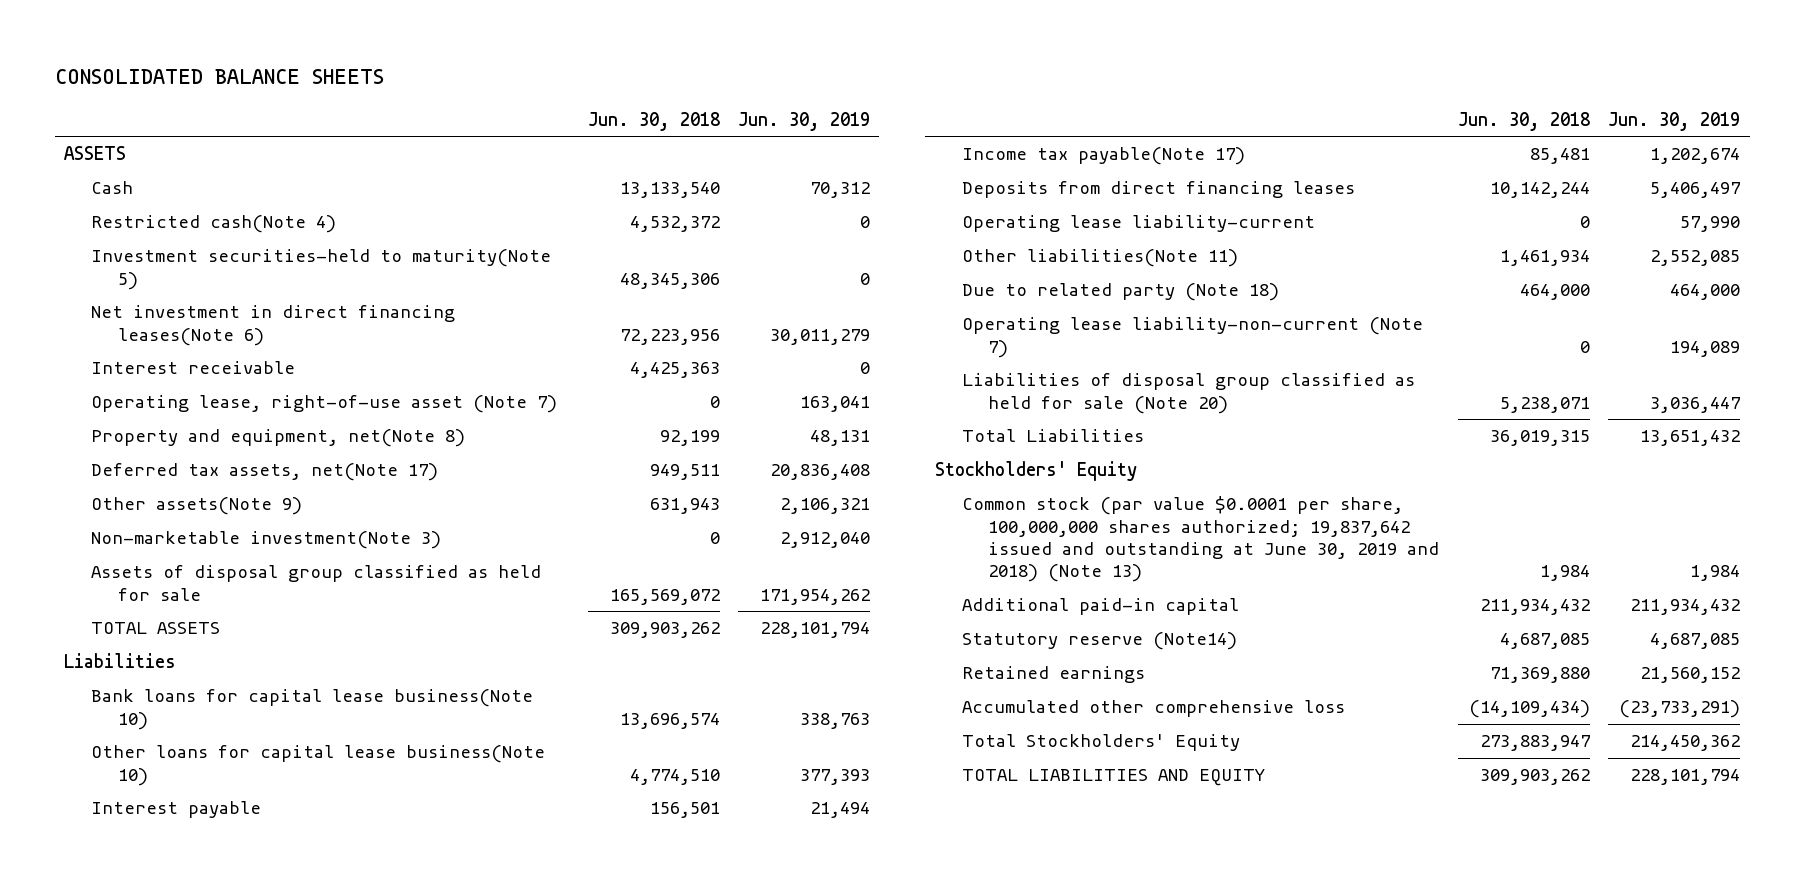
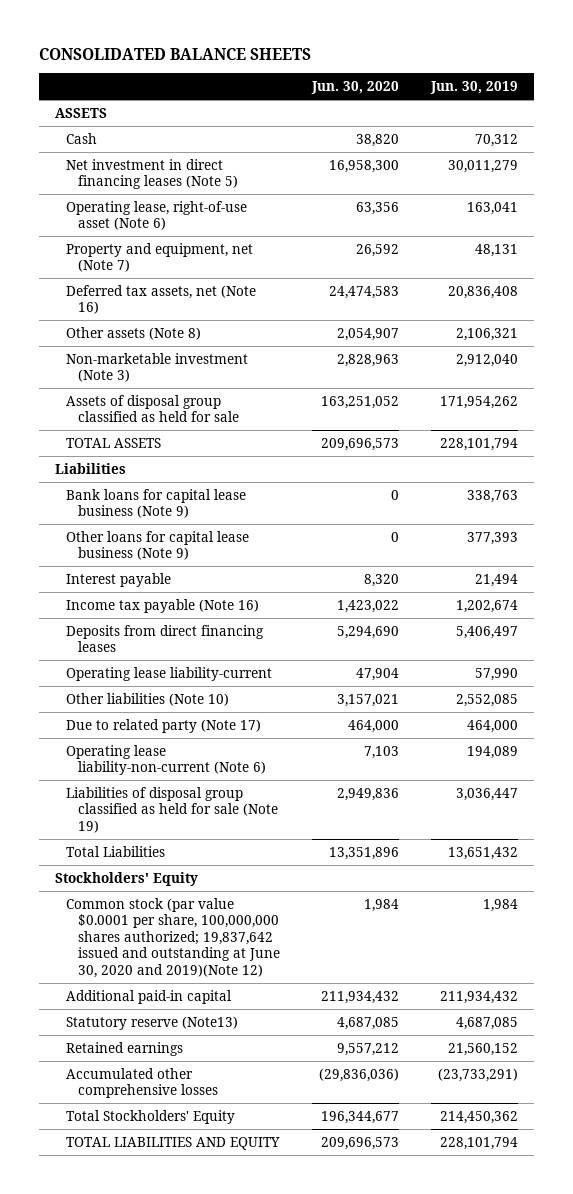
- | Jun. 30, 2018 | Jun. 30, 2019
+ | Jun. 30, 2020 | Jun. 30, 2019
- Restricted cash(Note 4) | 4,532,372 | 0
- Investment securities-held to maturity(Note 5) | 48,345,306 | 0
- Net investment in direct financing leases(Note 6) | 72,223,956 | 30,011,279
- Interest receivable | 4,425,363 | 0
- Operating lease, right-of-use asset (Note 7) | 0 | 163,041
- Property and equipment, net(Note 8) | 92,199 | 48,131
- Deferred tax assets, net(Note 17) | 949,511 | 20,836,408
- Other assets(Note 9) | 631,943 | 2,106,321
- Non-marketable investment(Note 3) | 0 | 2,912,040
+ Net investment in direct financing leases (Note 5) | 16,958,300 | 30,011,279
+ Operating lease, right-of-use asset (Note 6) | 63,356 | 163,041
+ Property and equipment, net (Note 7) | 26,592 | 48,131
+ Deferred tax assets, net (Note 16) | 24,474,583 | 20,836,408
+ Other assets (Note 8) | 2,054,907 | 2,106,321
+ Non-marketable investment (Note 3) | 2,828,963 | 2,912,040
- Bank loans for capital lease business(Note 10) | 13,696,574 | 338,763
- Other loans for capital lease business(Note 10) | 4,774,510 | 377,393
+ Bank loans for capital lease business (Note 9) | 0 | 338,763
+ Other loans for capital lease business (Note 9) | 0 | 377,393
- Income tax payable(Note 17) | 85,481 | 1,202,674
+ Income tax payable (Note 16) | 1,423,022 | 1,202,674
- Other liabilities(Note 11) | 1,461,934 | 2,552,085
- Due to related party (Note 18) | 464,000 | 464,000
- Operating lease liability-non-current (Note 7) | 0 | 194,089
- Liabilities of disposal group classified as held for sale (Note 20) | 5,238,071 | 3,036,447
+ Other liabilities (Note 10) | 3,157,021 | 2,552,085
+ Due to related party (Note 17) | 464,000 | 464,000
+ Operating lease liability-non-current (Note 6) | 7,103 | 194,089
+ Liabilities of disposal group classified as held for sale (Note 19) | 2,949,836 | 3,036,447
- Common stock (par value $0.0001 per share, 100,000,000 shares authorized; 19,837,642 issued and outstanding at June 30, 2019 and 2018) (Note 13) | 1,984 | 1,984
+ Common stock (par value $0.0001 per share, 100,000,000 shares authorized; 19,837,642 issued and outstanding at June 30, 2020 and 2019)(Note 12) | 1,984 | 1,984
- Statutory reserve (Note14) | 4,687,085 | 4,687,085
+ Statutory reserve (Note13) | 4,687,085 | 4,687,085
- Accumulated other comprehensive loss | (14,109,434) | (23,733,291)
+ Accumulated other comprehensive losses | (29,836,036) | (23,733,291)

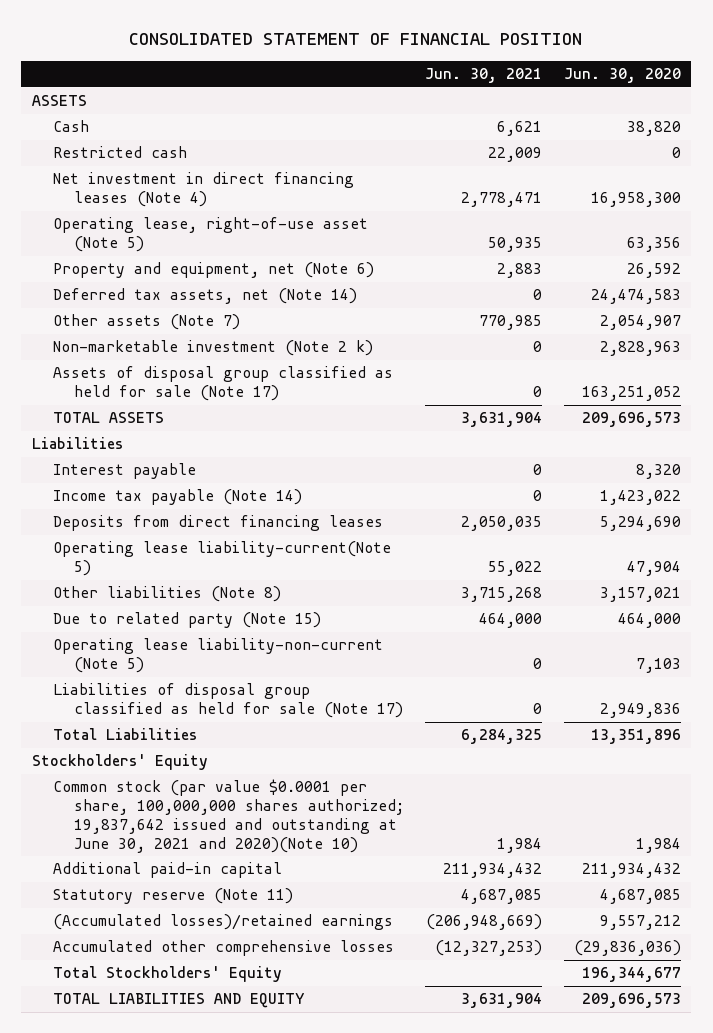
- CONSOLIDATED BALANCE SHEETS
+ CONSOLIDATED STATEMENT OF FINANCIAL POSITION
- | Jun. 30, 2020 | Jun. 30, 2019
+ | Jun. 30, 2021 | Jun. 30, 2020
- Net investment in direct financing leases (Note 5) | 16,958,300 | 30,011,279
- Operating lease, right-of-use asset (Note 6) | 63,356 | 163,041
- Property and equipment, net (Note 7) | 26,592 | 48,131
- Deferred tax assets, net (Note 16) | 24,474,583 | 20,836,408
- Other assets (Note 8) | 2,054,907 | 2,106,321
- Non-marketable investment (Note 3) | 2,828,963 | 2,912,040
- Assets of disposal group classified as held for sale | 163,251,052 | 171,954,262
+ Restricted cash | 22,009 | 0
+ Net investment in direct financing leases (Note 4) | 2,778,471 | 16,958,300
+ Operating lease, right-of-use asset (Note 5) | 50,935 | 63,356
+ Property and equipment, net (Note 6) | 2,883 | 26,592
+ Deferred tax assets, net (Note 14) | 0 | 24,474,583
+ Other assets (Note 7) | 770,985 | 2,054,907
+ Non-marketable investment (Note 2 k) | 0 | 2,828,963
+ Assets of disposal group classified as held for sale (Note 17) | 0 | 163,251,052
- Bank loans for capital lease business (Note 9) | 0 | 338,763
- Other loans for capital lease business (Note 9) | 0 | 377,393
- Income tax payable (Note 16) | 1,423,022 | 1,202,674
+ Income tax payable (Note 14) | 0 | 1,423,022
- Operating lease liability-current | 47,904 | 57,990
- Other liabilities (Note 10) | 3,157,021 | 2,552,085
- Due to related party (Note 17) | 464,000 | 464,000
- Operating lease liability-non-current (Note 6) | 7,103 | 194,089
- Liabilities of disposal group classified as held for sale (Note 19) | 2,949,836 | 3,036,447
+ Operating lease liability-current(Note 5) | 55,022 | 47,904
+ Other liabilities (Note 8) | 3,715,268 | 3,157,021
+ Due to related party (Note 15) | 464,000 | 464,000
+ Operating lease liability-non-current (Note 5) | 0 | 7,103
+ Liabilities of disposal group classified as held for sale (Note 17) | 0 | 2,949,836
- Common stock (par value $0.0001 per share, 100,000,000 shares authorized; 19,837,642 issued and outstanding at June 30, 2020 and 2019)(Note 12) | 1,984 | 1,984
+ Common stock (par value $0.0001 per share, 100,000,000 shares authorized; 19,837,642 issued and outstanding at June 30, 2021 and 2020)(Note 10) | 1,984 | 1,984
- Statutory reserve (Note13) | 4,687,085 | 4,687,085
- Retained earnings | 9,557,212 | 21,560,152
+ Statutory reserve (Note 11) | 4,687,085 | 4,687,085
+ (Accumulated losses)/retained earnings | (206,948,669) | 9,557,212

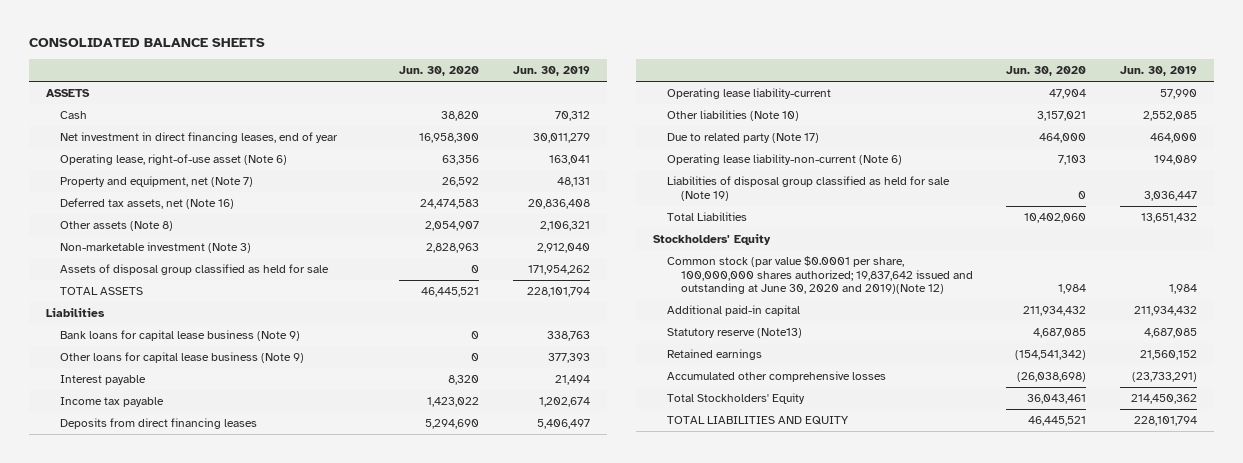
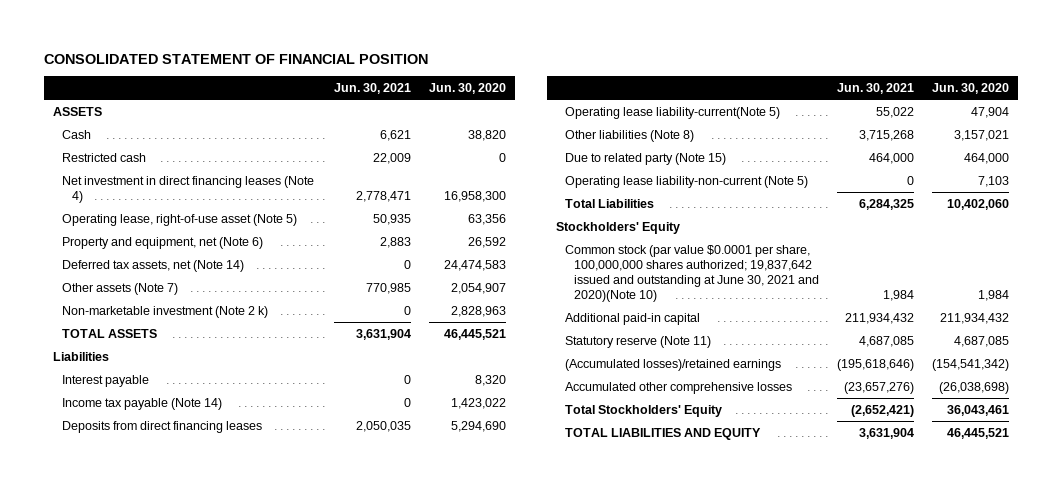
- CONSOLIDATED BALANCE SHEETS
+ CONSOLIDATED STATEMENT OF FINANCIAL POSITION
- | Jun. 30, 2020 | Jun. 30, 2019
+ | Jun. 30, 2021 | Jun. 30, 2020
- Net investment in direct financing leases, end of year | 16,958,300 | 30,011,279
- Operating lease, right-of-use asset (Note 6) | 63,356 | 163,041
- Property and equipment, net (Note 7) | 26,592 | 48,131
- Deferred tax assets, net (Note 16) | 24,474,583 | 20,836,408
- Other assets (Note 8) | 2,054,907 | 2,106,321
- Non-marketable investment (Note 3) | 2,828,963 | 2,912,040
- Assets of disposal group classified as held for sale | 0 | 171,954,262
+ Restricted cash | 22,009 | 0
+ Net investment in direct financing leases (Note 4) | 2,778,471 | 16,958,300
+ Operating lease, right-of-use asset (Note 5) | 50,935 | 63,356
+ Property and equipment, net (Note 6) | 2,883 | 26,592
+ Deferred tax assets, net (Note 14) | 0 | 24,474,583
+ Other assets (Note 7) | 770,985 | 2,054,907
+ Non-marketable investment (Note 2 k) | 0 | 2,828,963
- Bank loans for capital lease business (Note 9) | 0 | 338,763
- Other loans for capital lease business (Note 9) | 0 | 377,393
- Income tax payable | 1,423,022 | 1,202,674
+ Income tax payable (Note 14) | 0 | 1,423,022
- Operating lease liability-current | 47,904 | 57,990
- Other liabilities (Note 10) | 3,157,021 | 2,552,085
- Due to related party (Note 17) | 464,000 | 464,000
- Operating lease liability-non-current (Note 6) | 7,103 | 194,089
- Liabilities of disposal group classified as held for sale (Note 19) | 0 | 3,036,447
+ Operating lease liability-current(Note 5) | 55,022 | 47,904
+ Other liabilities (Note 8) | 3,715,268 | 3,157,021
+ Due to related party (Note 15) | 464,000 | 464,000
+ Operating lease liability-non-current (Note 5) | 0 | 7,103
- Common stock (par value $0.0001 per share, 100,000,000 shares authorized; 19,837,642 issued and outstanding at June 30, 2020 and 2019)(Note 12) | 1,984 | 1,984
+ Common stock (par value $0.0001 per share, 100,000,000 shares authorized; 19,837,642 issued and outstanding at June 30, 2021 and 2020)(Note 10) | 1,984 | 1,984
- Statutory reserve (Note13) | 4,687,085 | 4,687,085
- Retained earnings | (154,541,342) | 21,560,152
+ Statutory reserve (Note 11) | 4,687,085 | 4,687,085
+ (Accumulated losses)/retained earnings | (195,618,646) | (154,541,342)

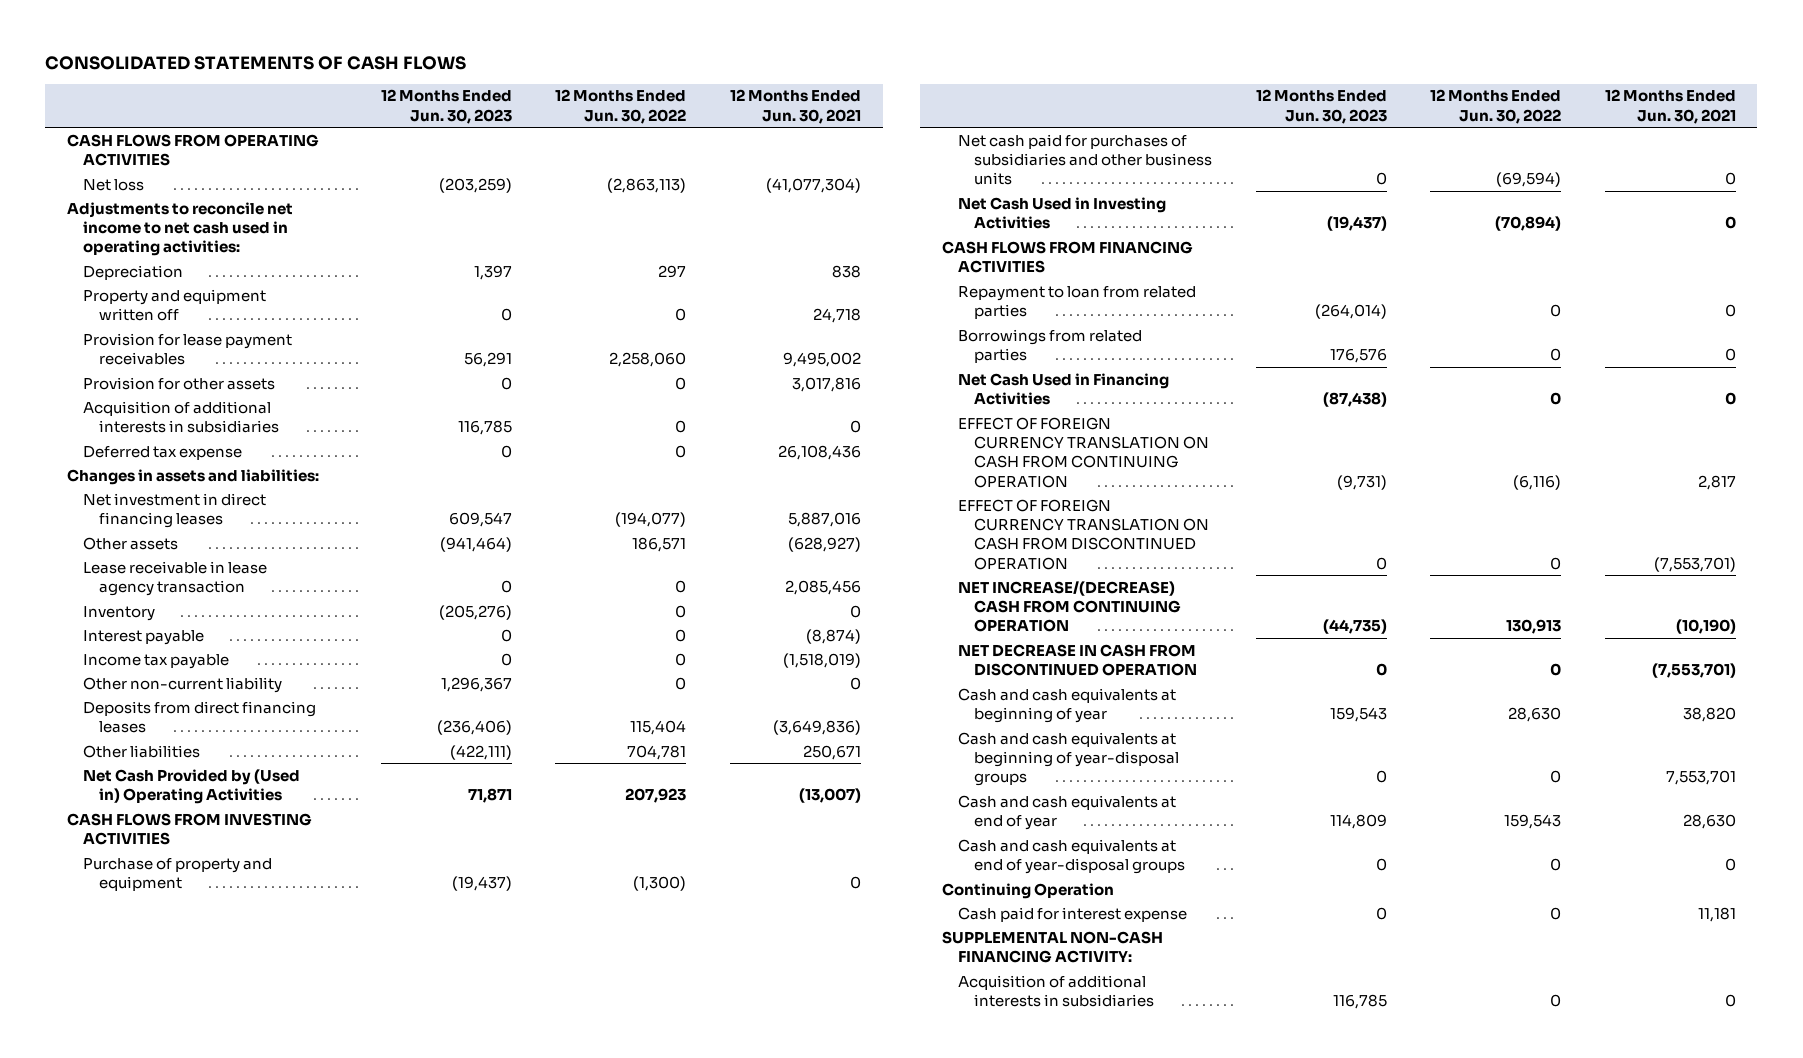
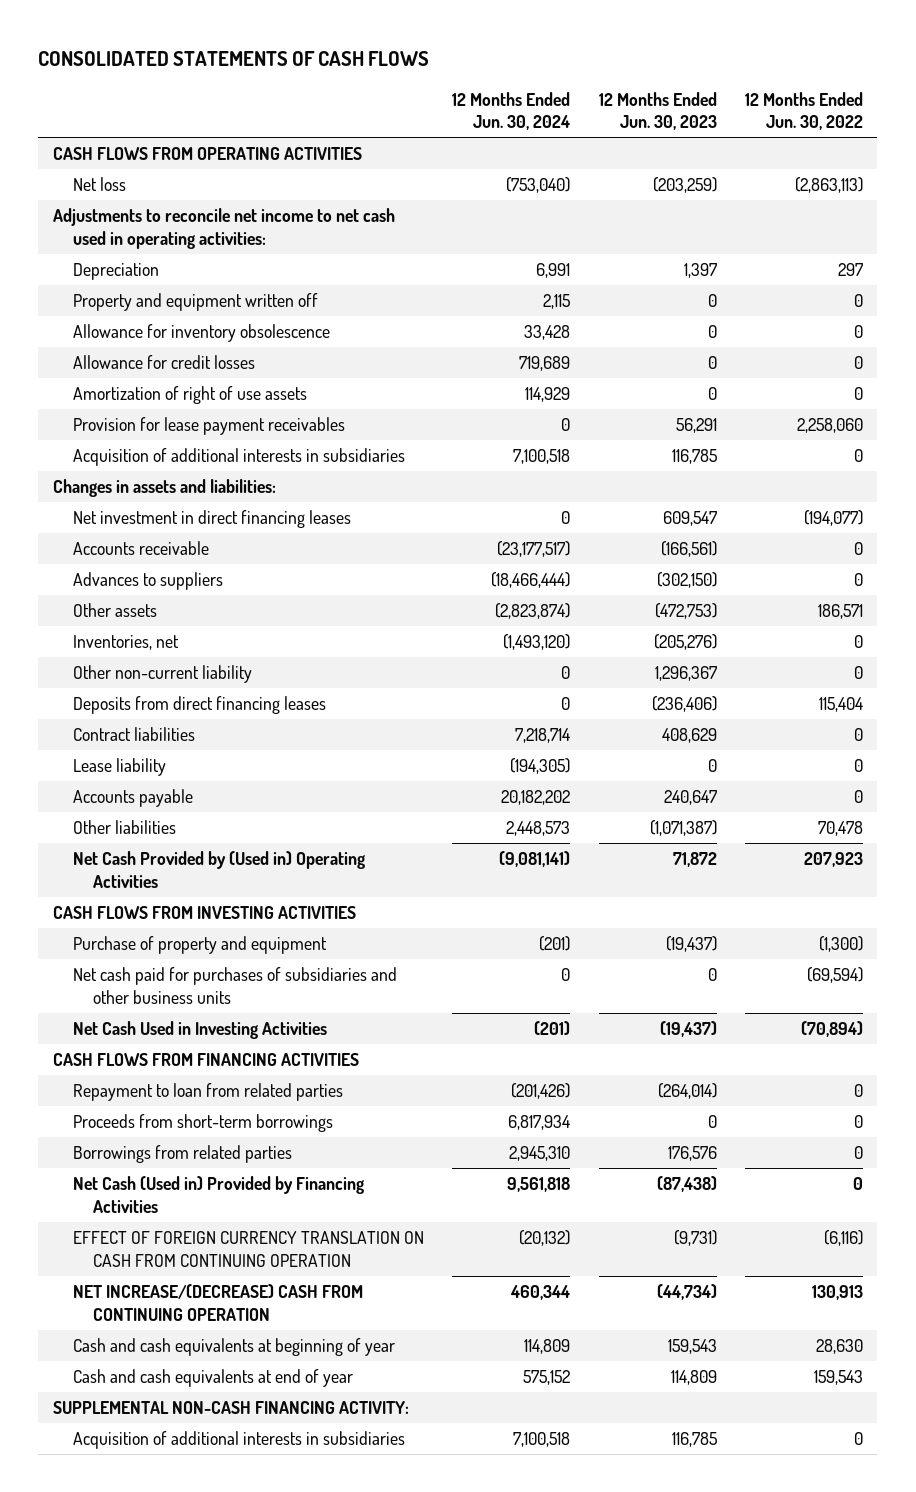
- | 12 Months Ended Jun. 30, 2023 | 12 Months Ended Jun. 30, 2022 | 12 Months Ended Jun. 30, 2021
+ | 12 Months Ended Jun. 30, 2024 | 12 Months Ended Jun. 30, 2023 | 12 Months Ended Jun. 30, 2022
+ Allowance for inventory obsolescence | 33,428 | 0 | 0
+ Allowance for credit losses | 719,689 | 0 | 0
+ Amortization of right of use assets | 114,929 | 0 | 0
- Provision for other assets | 0 | 0 | 3,017,816
- Deferred tax expense | 0 | 0 | 26,108,436
- Other assets | (941,464) | 186,571 | (628,927)
- Lease receivable in lease agency transaction | 0 | 0 | 2,085,456
- Inventory | (205,276) | 0 | 0
- Interest payable | 0 | 0 | (8,874)
- Income tax payable | 0 | 0 | (1,518,019)
+ Accounts receivable | (23,177,517) | (166,561) | 0
+ Advances to suppliers | (18,466,444) | (302,150) | 0
+ Other assets | (2,823,874) | (472,753) | 186,571
+ Inventories, net | (1,493,120) | (205,276) | 0
- Other liabilities | (422,111) | 704,781 | 250,671
- Net Cash Provided by (Used in) Operating Activities | 71,871 | 207,923 | (13,007)
+ Contract liabilities | 7,218,714 | 408,629 | 0
+ Lease liability | (194,305) | 0 | 0
+ Accounts payable | 20,182,202 | 240,647 | 0
+ Other liabilities | 2,448,573 | (1,071,387) | 70,478
+ Net Cash Provided by (Used in) Operating Activities | (9,081,141) | 71,872 | 207,923
+ Proceeds from short-term borrowings | 6,817,934 | 0 | 0
- Net Cash Used in Financing Activities | (87,438) | 0 | 0
+ Net Cash (Used in) Provided by Financing Activities | 9,561,818 | (87,438) | 0
- EFFECT OF FOREIGN CURRENCY TRANSLATION ON CASH FROM DISCONTINUED OPERATION | 0 | 0 | (7,553,701)
- NET INCREASE/(DECREASE) CASH FROM CONTINUING OPERATION | (44,735) | 130,913 | (10,190)
- NET DECREASE IN CASH FROM DISCONTINUED OPERATION | 0 | 0 | (7,553,701)
+ NET INCREASE/(DECREASE) CASH FROM CONTINUING OPERATION | 460,344 | (44,734) | 130,913
- Cash and cash equivalents at beginning of year-disposal groups | 0 | 0 | 7,553,701
- Cash and cash equivalents at end of year-disposal groups | 0 | 0 | 0
- Continuing Operation
- Cash paid for interest expense | 0 | 0 | 11,181

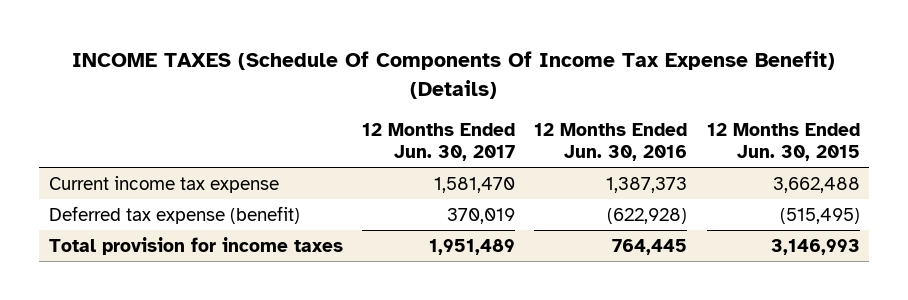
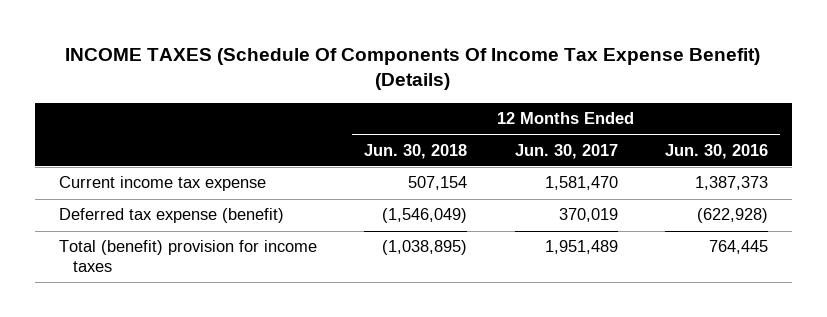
- | 12 Months Ended Jun. 30, 2017 | 12 Months Ended Jun. 30, 2016 | 12 Months Ended Jun. 30, 2015
+ | 12 Months Ended Jun. 30, 2018 | 12 Months Ended Jun. 30, 2017 | 12 Months Ended Jun. 30, 2016
- Total provision for income taxes | 1,951,489 | 764,445 | 3,146,993
+ Total (benefit) provision for income taxes | (1,038,895) | 1,951,489 | 764,445

